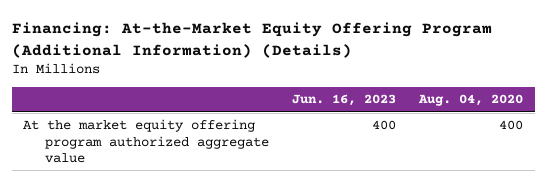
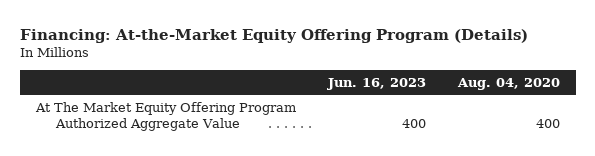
- Financing: At-the-Market Equity Offering Program (Additional Information) (Details)
+ Financing: At-the-Market Equity Offering Program (Details)
- At the market equity offering program authorized aggregate value | 400 | 400
+ At The Market Equity Offering Program Authorized Aggregate Value | 400 | 400

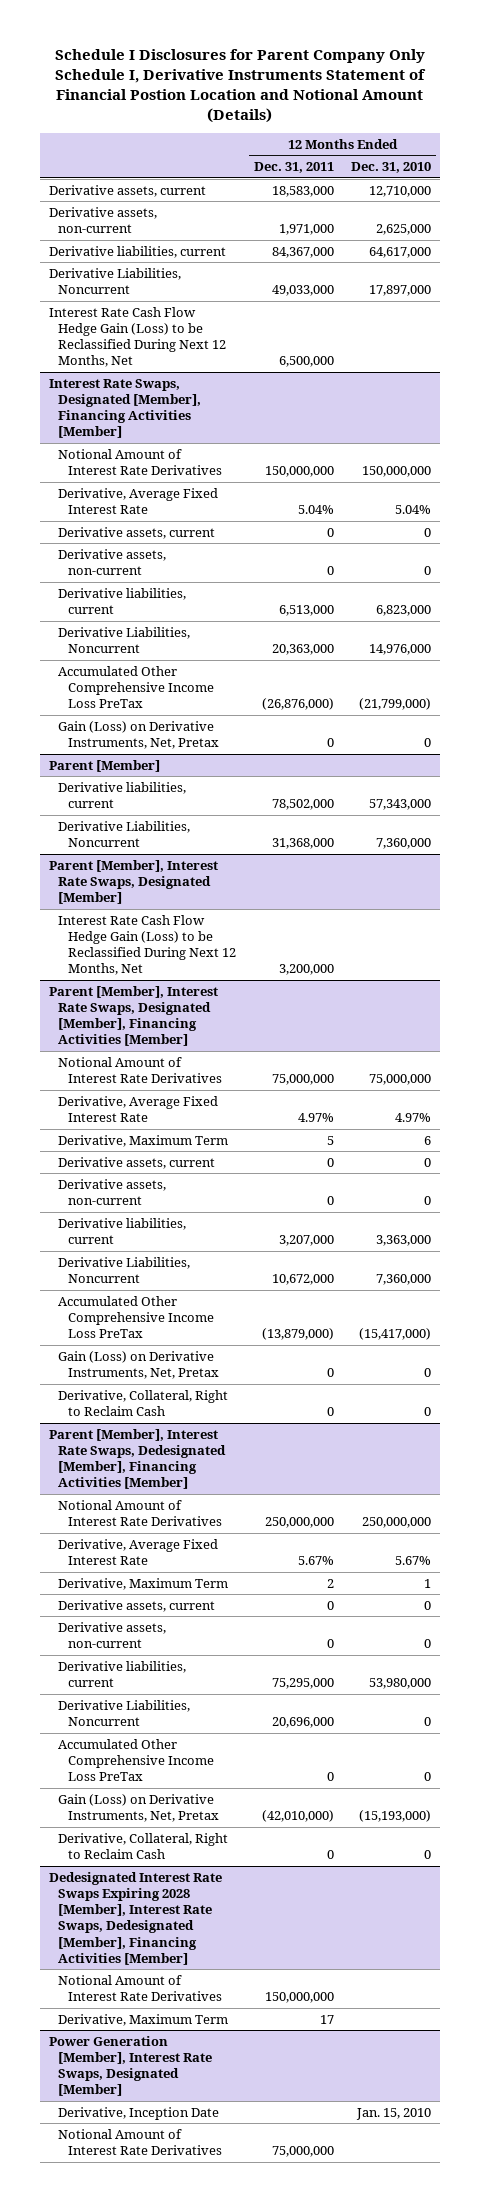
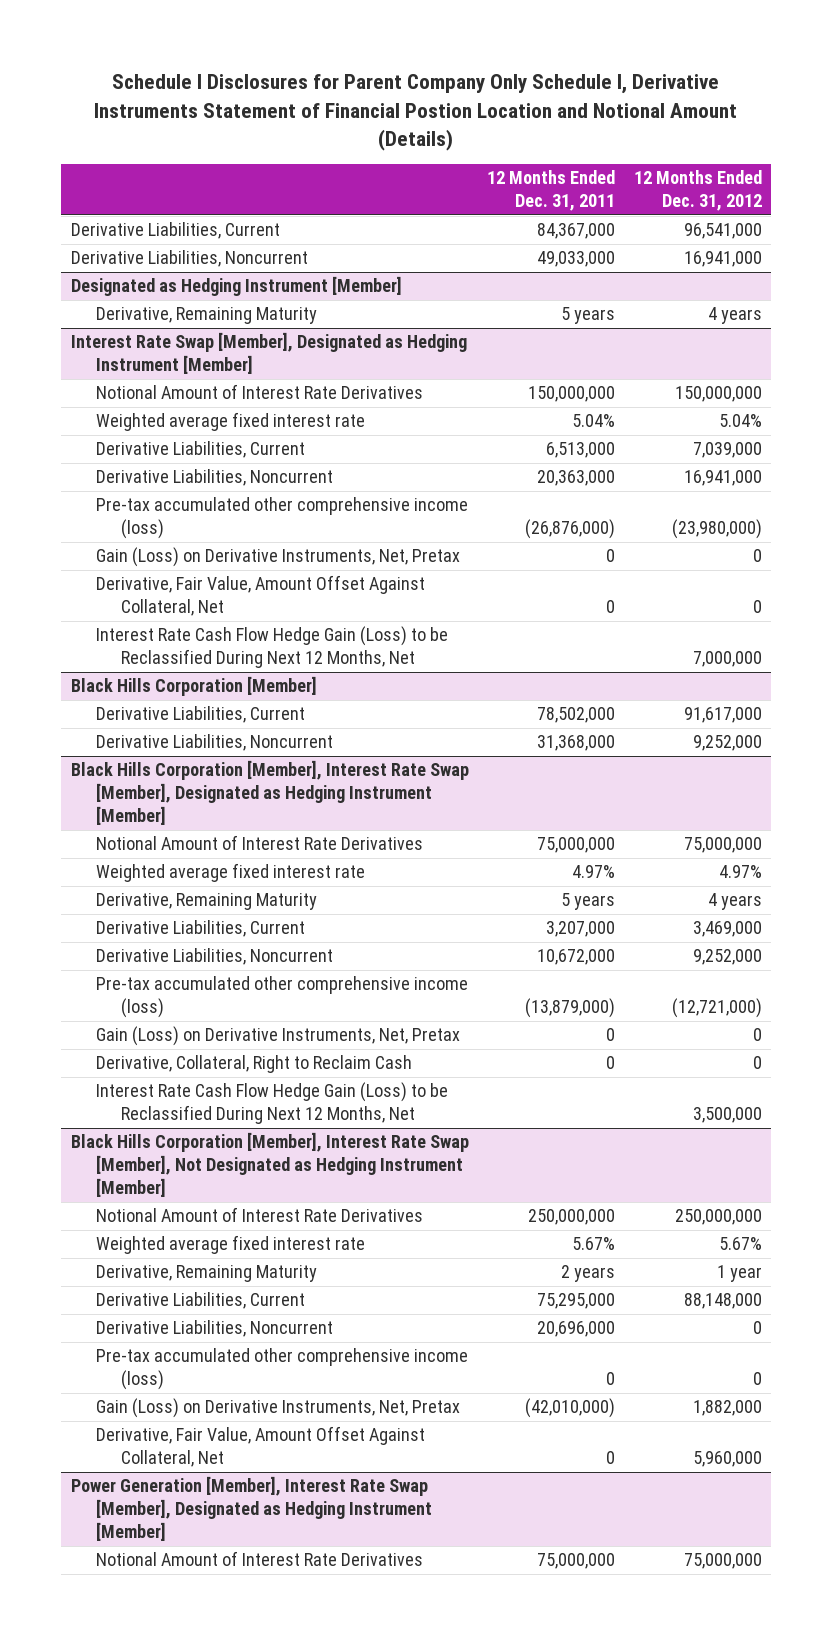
- | 12 Months Ended Dec. 31, 2011 | 12 Months Ended Dec. 31, 2010
+ | 12 Months Ended Dec. 31, 2011 | 12 Months Ended Dec. 31, 2012
- Derivative assets, current | 18,583,000 | 12,710,000
- Derivative assets, non-current | 1,971,000 | 2,625,000
- Derivative liabilities, current | 84,367,000 | 64,617,000
+ Derivative Liabilities, Current | 84,367,000 | 96,541,000
- Interest Rate Cash Flow Hedge Gain (Loss) to be Reclassified During Next 12 Months, Net | 6,500,000 |
- Interest Rate Swaps, Designated [Member], Financing Activities [Member]
+ Designated as Hedging Instrument [Member]
+ Derivative, Remaining Maturity | 5 years | 4 years
+ Interest Rate Swap [Member], Designated as Hedging Instrument [Member]
- Derivative, Average Fixed Interest Rate | 5.04% | 5.04%
- Derivative assets, current | 0 | 0
- Derivative assets, non-current | 0 | 0
- Derivative liabilities, current | 6,513,000 | 6,823,000
+ Weighted average fixed interest rate | 5.04% | 5.04%
+ Derivative Liabilities, Current | 6,513,000 | 7,039,000
- Accumulated Other Comprehensive Income Loss PreTax | (26,876,000) | (21,799,000)
+ Pre-tax accumulated other comprehensive income (loss) | (26,876,000) | (23,980,000)
- Parent [Member]
- Derivative liabilities, current | 78,502,000 | 57,343,000
+ Derivative, Fair Value, Amount Offset Against Collateral, Net | 0 | 0
+ Interest Rate Cash Flow Hedge Gain (Loss) to be Reclassified During Next 12 Months, Net | | 7,000,000
+ Black Hills Corporation [Member]
+ Derivative Liabilities, Current | 78,502,000 | 91,617,000
- Parent [Member], Interest Rate Swaps, Designated [Member]
- Interest Rate Cash Flow Hedge Gain (Loss) to be Reclassified During Next 12 Months, Net | 3,200,000 |
- Parent [Member], Interest Rate Swaps, Designated [Member], Financing Activities [Member]
+ Black Hills Corporation [Member], Interest Rate Swap [Member], Designated as Hedging Instrument [Member]
- Derivative, Average Fixed Interest Rate | 4.97% | 4.97%
- Derivative, Maximum Term | 5 | 6
- Derivative assets, current | 0 | 0
- Derivative assets, non-current | 0 | 0
- Derivative liabilities, current | 3,207,000 | 3,363,000
+ Weighted average fixed interest rate | 4.97% | 4.97%
+ Derivative, Remaining Maturity | 5 years | 4 years
+ Derivative Liabilities, Current | 3,207,000 | 3,469,000
- Accumulated Other Comprehensive Income Loss PreTax | (13,879,000) | (15,417,000)
+ Pre-tax accumulated other comprehensive income (loss) | (13,879,000) | (12,721,000)
- Parent [Member], Interest Rate Swaps, Dedesignated [Member], Financing Activities [Member]
+ Interest Rate Cash Flow Hedge Gain (Loss) to be Reclassified During Next 12 Months, Net | | 3,500,000
+ Black Hills Corporation [Member], Interest Rate Swap [Member], Not Designated as Hedging Instrument [Member]
- Derivative, Average Fixed Interest Rate | 5.67% | 5.67%
- Derivative, Maximum Term | 2 | 1
- Derivative assets, current | 0 | 0
- Derivative assets, non-current | 0 | 0
- Derivative liabilities, current | 75,295,000 | 53,980,000
+ Weighted average fixed interest rate | 5.67% | 5.67%
+ Derivative, Remaining Maturity | 2 years | 1 year
+ Derivative Liabilities, Current | 75,295,000 | 88,148,000
- Accumulated Other Comprehensive Income Loss PreTax | 0 | 0
+ Pre-tax accumulated other comprehensive income (loss) | 0 | 0
- Derivative, Collateral, Right to Reclaim Cash | 0 | 0
- Dedesignated Interest Rate Swaps Expiring 2028 [Member], Interest Rate Swaps, Dedesignated [Member], Financing Activities [Member]
- Notional Amount of Interest Rate Derivatives | 150,000,000 |
- Derivative, Maximum Term | 17 |
- Power Generation [Member], Interest Rate Swaps, Designated [Member]
- Derivative, Inception Date | | Jan. 15, 2010
+ Derivative, Fair Value, Amount Offset Against Collateral, Net | 0 | 5,960,000
+ Power Generation [Member], Interest Rate Swap [Member], Designated as Hedging Instrument [Member]

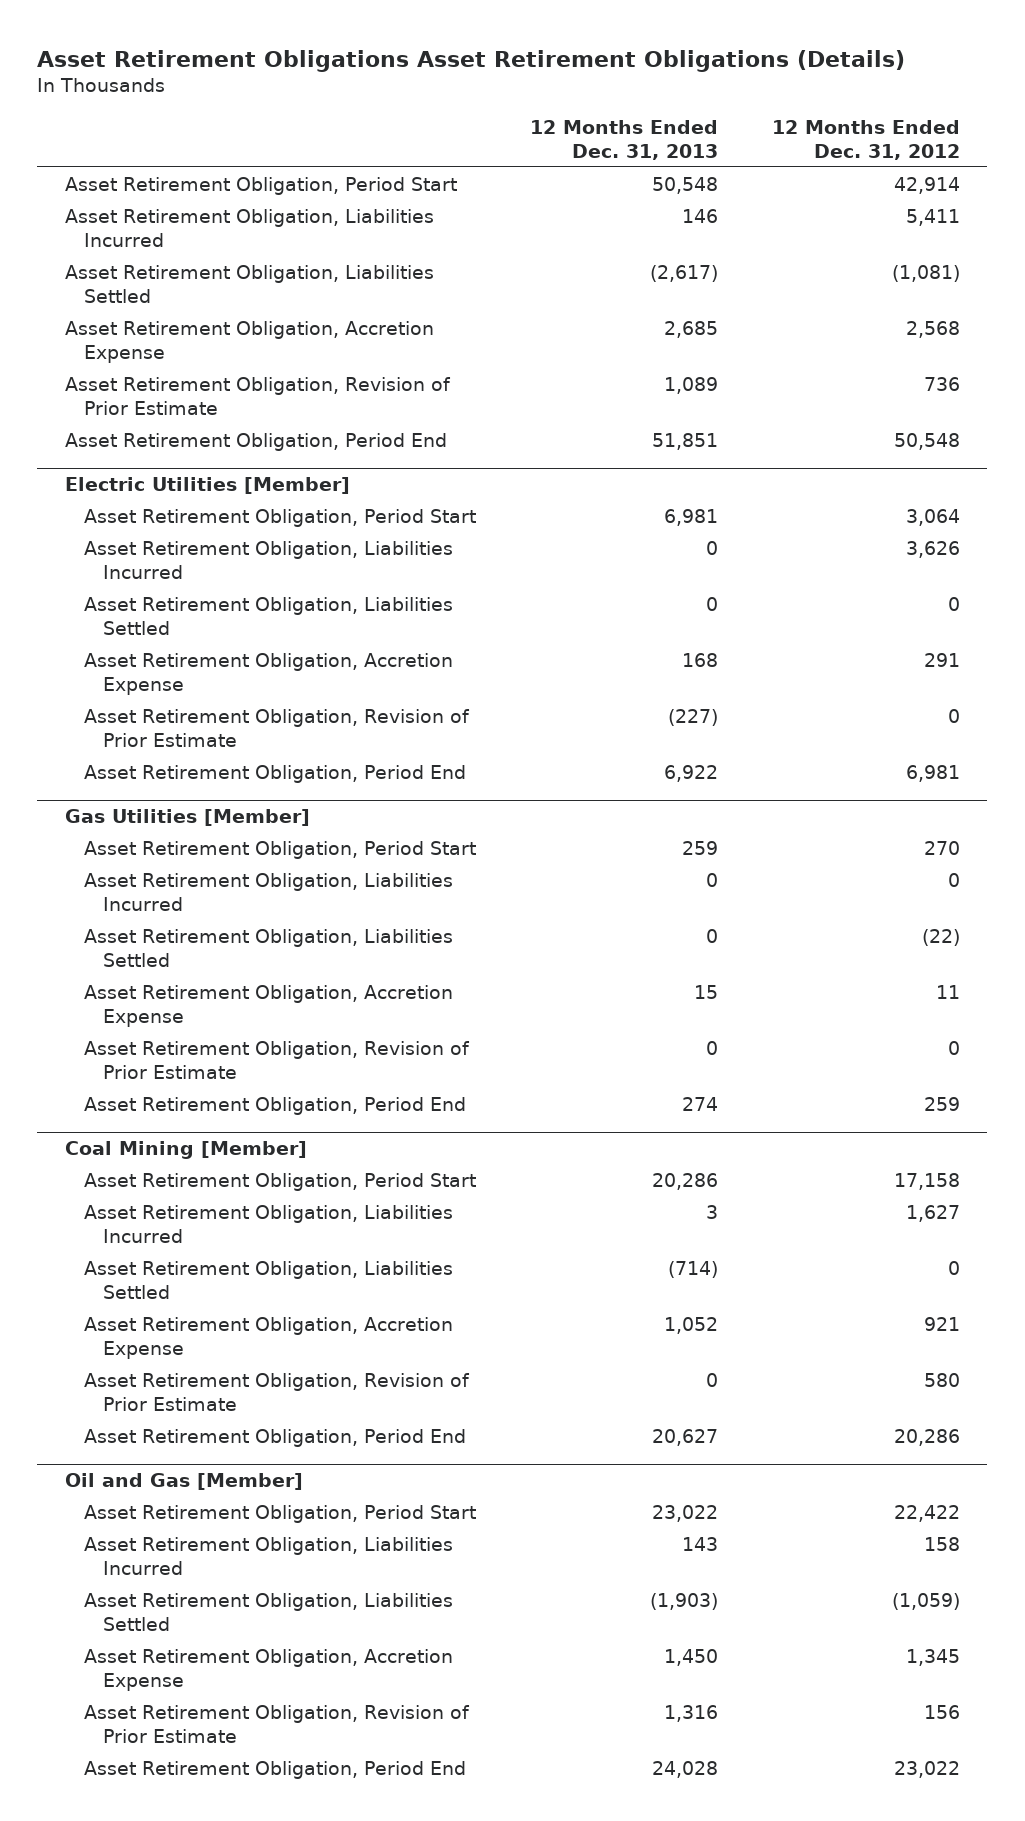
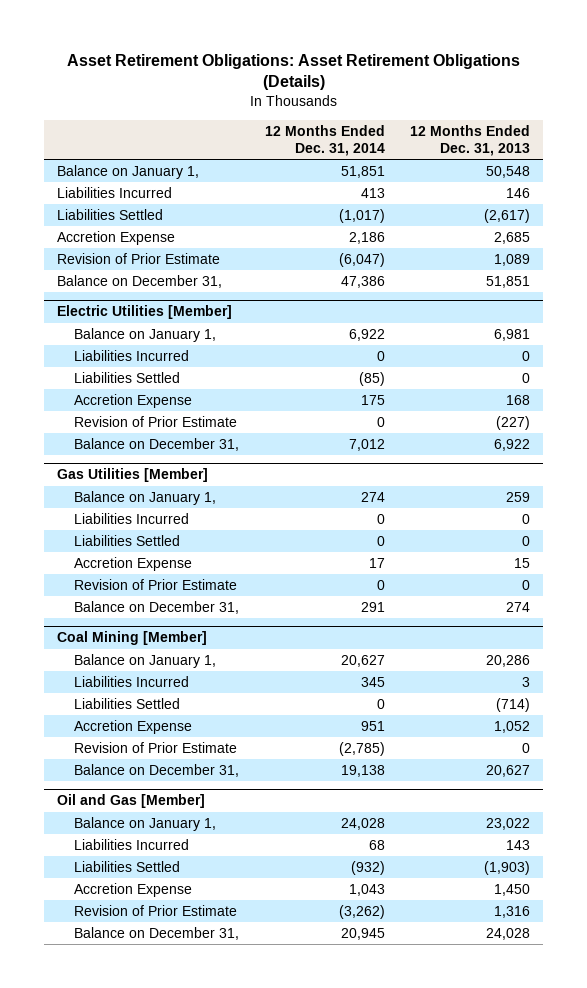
- Asset Retirement Obligations Asset Retirement Obligations (Details)
+ Asset Retirement Obligations: Asset Retirement Obligations (Details)
- | 12 Months Ended Dec. 31, 2013 | 12 Months Ended Dec. 31, 2012
+ | 12 Months Ended Dec. 31, 2014 | 12 Months Ended Dec. 31, 2013
- Asset Retirement Obligation, Period Start | 50,548 | 42,914
- Asset Retirement Obligation, Liabilities Incurred | 146 | 5,411
- Asset Retirement Obligation, Liabilities Settled | (2,617) | (1,081)
- Asset Retirement Obligation, Accretion Expense | 2,685 | 2,568
- Asset Retirement Obligation, Revision of Prior Estimate | 1,089 | 736
- Asset Retirement Obligation, Period End | 51,851 | 50,548
+ Balance on January 1, | 51,851 | 50,548
+ Liabilities Incurred | 413 | 146
+ Liabilities Settled | (1,017) | (2,617)
+ Accretion Expense | 2,186 | 2,685
+ Revision of Prior Estimate | (6,047) | 1,089
+ Balance on December 31, | 47,386 | 51,851
@ Electric Utilities [Member]
- Asset Retirement Obligation, Period Start | 6,981 | 3,064
- Asset Retirement Obligation, Liabilities Incurred | 0 | 3,626
- Asset Retirement Obligation, Liabilities Settled | 0 | 0
- Asset Retirement Obligation, Accretion Expense | 168 | 291
- Asset Retirement Obligation, Revision of Prior Estimate | (227) | 0
- Asset Retirement Obligation, Period End | 6,922 | 6,981
+ Balance on January 1, | 6,922 | 6,981
+ Liabilities Incurred | 0 | 0
+ Liabilities Settled | (85) | 0
+ Accretion Expense | 175 | 168
+ Revision of Prior Estimate | 0 | (227)
+ Balance on December 31, | 7,012 | 6,922
@ Gas Utilities [Member]
- Asset Retirement Obligation, Period Start | 259 | 270
- Asset Retirement Obligation, Liabilities Incurred | 0 | 0
- Asset Retirement Obligation, Liabilities Settled | 0 | (22)
- Asset Retirement Obligation, Accretion Expense | 15 | 11
- Asset Retirement Obligation, Revision of Prior Estimate | 0 | 0
- Asset Retirement Obligation, Period End | 274 | 259
+ Balance on January 1, | 274 | 259
+ Liabilities Incurred | 0 | 0
+ Liabilities Settled | 0 | 0
+ Accretion Expense | 17 | 15
+ Revision of Prior Estimate | 0 | 0
+ Balance on December 31, | 291 | 274
@ Coal Mining [Member]
- Asset Retirement Obligation, Period Start | 20,286 | 17,158
- Asset Retirement Obligation, Liabilities Incurred | 3 | 1,627
- Asset Retirement Obligation, Liabilities Settled | (714) | 0
- Asset Retirement Obligation, Accretion Expense | 1,052 | 921
- Asset Retirement Obligation, Revision of Prior Estimate | 0 | 580
- Asset Retirement Obligation, Period End | 20,627 | 20,286
+ Balance on January 1, | 20,627 | 20,286
+ Liabilities Incurred | 345 | 3
+ Liabilities Settled | 0 | (714)
+ Accretion Expense | 951 | 1,052
+ Revision of Prior Estimate | (2,785) | 0
+ Balance on December 31, | 19,138 | 20,627
@ Oil and Gas [Member]
- Asset Retirement Obligation, Period Start | 23,022 | 22,422
- Asset Retirement Obligation, Liabilities Incurred | 143 | 158
- Asset Retirement Obligation, Liabilities Settled | (1,903) | (1,059)
- Asset Retirement Obligation, Accretion Expense | 1,450 | 1,345
- Asset Retirement Obligation, Revision of Prior Estimate | 1,316 | 156
- Asset Retirement Obligation, Period End | 24,028 | 23,022
+ Balance on January 1, | 24,028 | 23,022
+ Liabilities Incurred | 68 | 143
+ Liabilities Settled | (932) | (1,903)
+ Accretion Expense | 1,043 | 1,450
+ Revision of Prior Estimate | (3,262) | 1,316
+ Balance on December 31, | 20,945 | 24,028

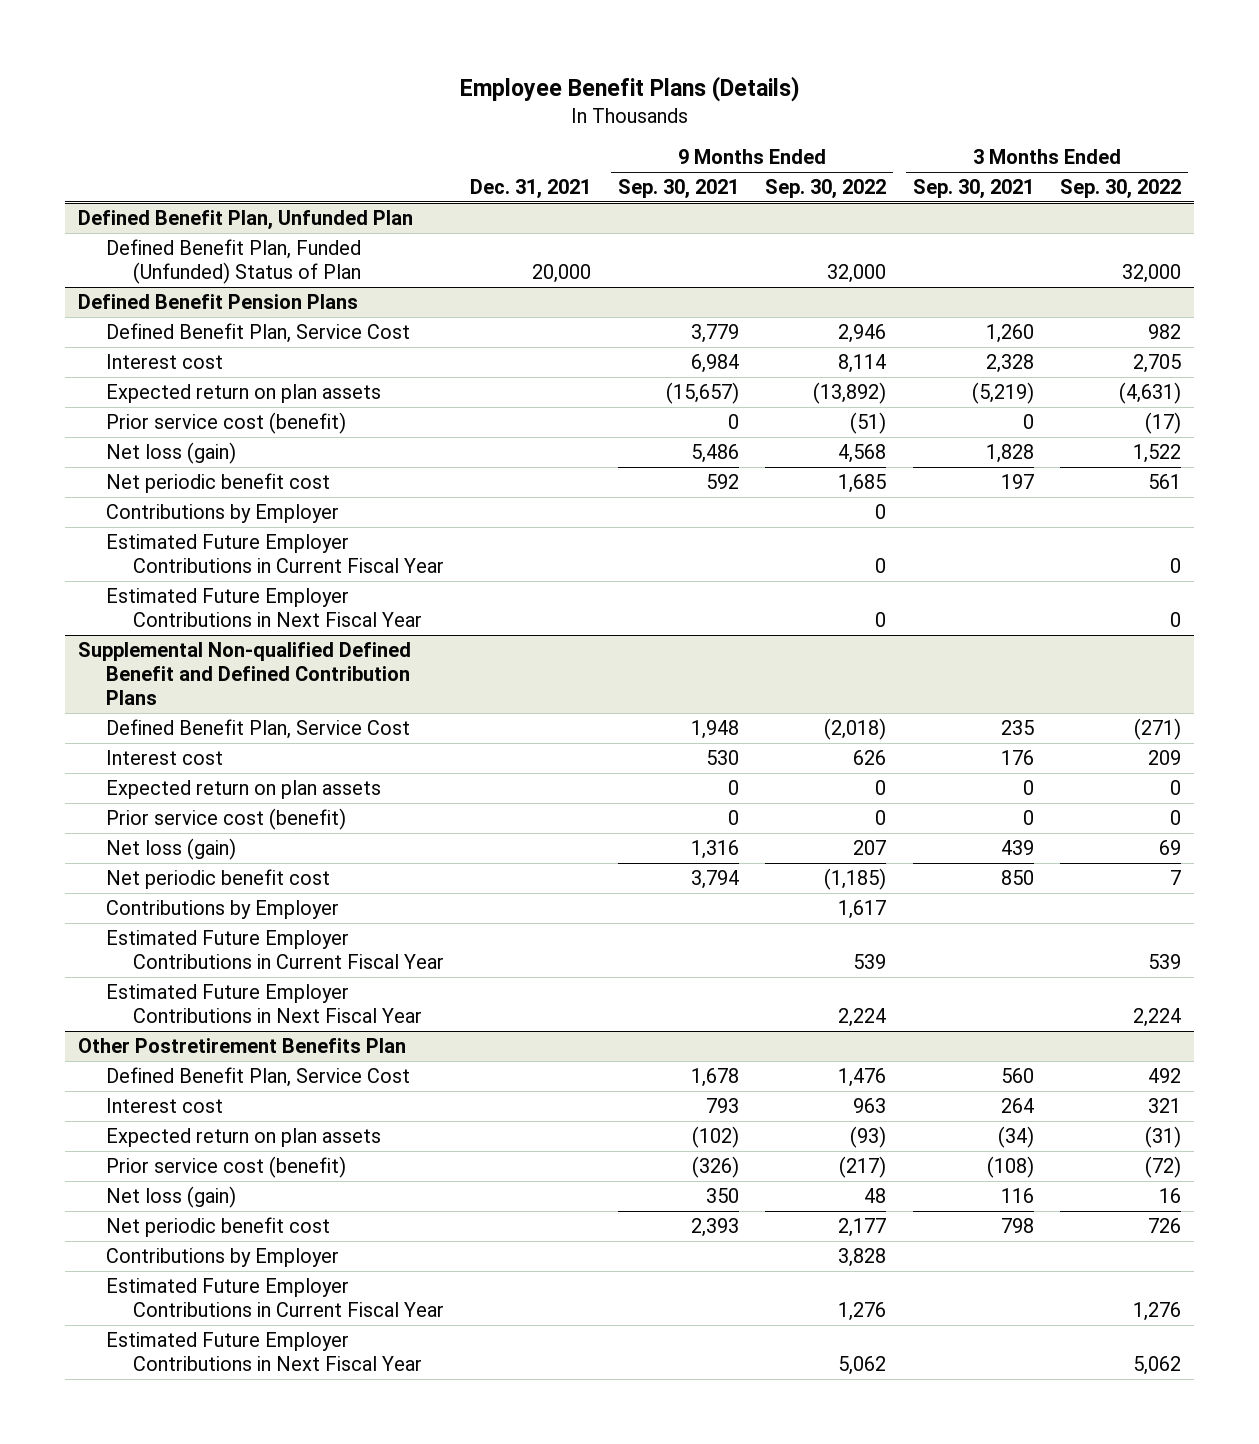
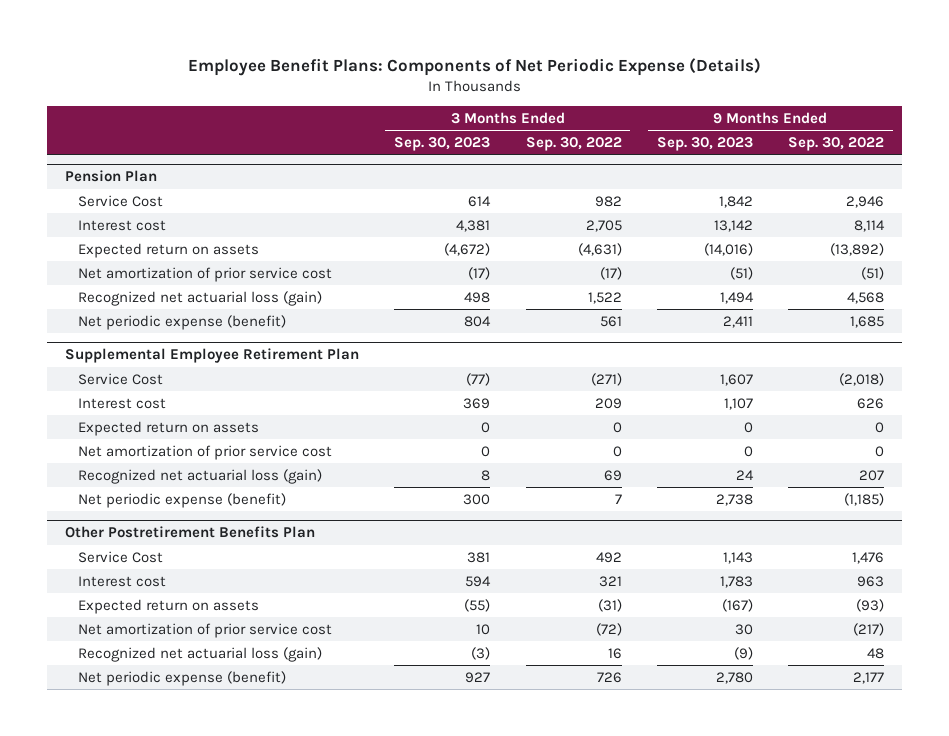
- Employee Benefit Plans (Details)
+ Employee Benefit Plans: Components of Net Periodic Expense (Details)
- | Dec. 31, 2021 | 9 Months Ended Sep. 30, 2021 | 9 Months Ended Sep. 30, 2022 | 3 Months Ended Sep. 30, 2021 | 3 Months Ended Sep. 30, 2022
+ | 3 Months Ended Sep. 30, 2023 | 3 Months Ended Sep. 30, 2022 | 9 Months Ended Sep. 30, 2023 | 9 Months Ended Sep. 30, 2022
- Defined Benefit Plan, Unfunded Plan
- Defined Benefit Plan, Funded (Unfunded) Status of Plan | 20,000 | | 32,000 | | 32,000
- Defined Benefit Pension Plans
- Defined Benefit Plan, Service Cost | | 3,779 | 2,946 | 1,260 | 982
+ Pension Plan
+ Service Cost | 614 | 982 | 1,842 | 2,946
- Expected return on plan assets | | (15,657) | (13,892) | (5,219) | (4,631)
- Prior service cost (benefit) | | 0 | (51) | 0 | (17)
- Net loss (gain) | | 5,486 | 4,568 | 1,828 | 1,522
- Net periodic benefit cost | | 592 | 1,685 | 197 | 561
- Contributions by Employer | | | 0 | |
- Estimated Future Employer Contributions in Current Fiscal Year | | | 0 | | 0
- Estimated Future Employer Contributions in Next Fiscal Year | | | 0 | | 0
- Supplemental Non-qualified Defined Benefit and Defined Contribution Plans
- Defined Benefit Plan, Service Cost | | 1,948 | (2,018) | 235 | (271)
+ Expected return on assets | (4,672) | (4,631) | (14,016) | (13,892)
+ Net amortization of prior service cost | (17) | (17) | (51) | (51)
+ Recognized net actuarial loss (gain) | 498 | 1,522 | 1,494 | 4,568
+ Net periodic expense (benefit) | 804 | 561 | 2,411 | 1,685
+ Supplemental Employee Retirement Plan
+ Service Cost | (77) | (271) | 1,607 | (2,018)
- Expected return on plan assets | | 0 | 0 | 0 | 0
- Prior service cost (benefit) | | 0 | 0 | 0 | 0
- Net loss (gain) | | 1,316 | 207 | 439 | 69
- Net periodic benefit cost | | 3,794 | (1,185) | 850 | 7
- Contributions by Employer | | | 1,617 | |
- Estimated Future Employer Contributions in Current Fiscal Year | | | 539 | | 539
- Estimated Future Employer Contributions in Next Fiscal Year | | | 2,224 | | 2,224
+ Expected return on assets | 0 | 0 | 0 | 0
+ Net amortization of prior service cost | 0 | 0 | 0 | 0
+ Recognized net actuarial loss (gain) | 8 | 69 | 24 | 207
+ Net periodic expense (benefit) | 300 | 7 | 2,738 | (1,185)
@ Other Postretirement Benefits Plan
- Defined Benefit Plan, Service Cost | | 1,678 | 1,476 | 560 | 492
+ Service Cost | 381 | 492 | 1,143 | 1,476
- Expected return on plan assets | | (102) | (93) | (34) | (31)
- Prior service cost (benefit) | | (326) | (217) | (108) | (72)
- Net loss (gain) | | 350 | 48 | 116 | 16
- Net periodic benefit cost | | 2,393 | 2,177 | 798 | 726
- Contributions by Employer | | | 3,828 | |
- Estimated Future Employer Contributions in Current Fiscal Year | | | 1,276 | | 1,276
- Estimated Future Employer Contributions in Next Fiscal Year | | | 5,062 | | 5,062
+ Expected return on assets | (55) | (31) | (167) | (93)
+ Net amortization of prior service cost | 10 | (72) | 30 | (217)
+ Recognized net actuarial loss (gain) | (3) | 16 | (9) | 48
+ Net periodic expense (benefit) | 927 | 726 | 2,780 | 2,177

